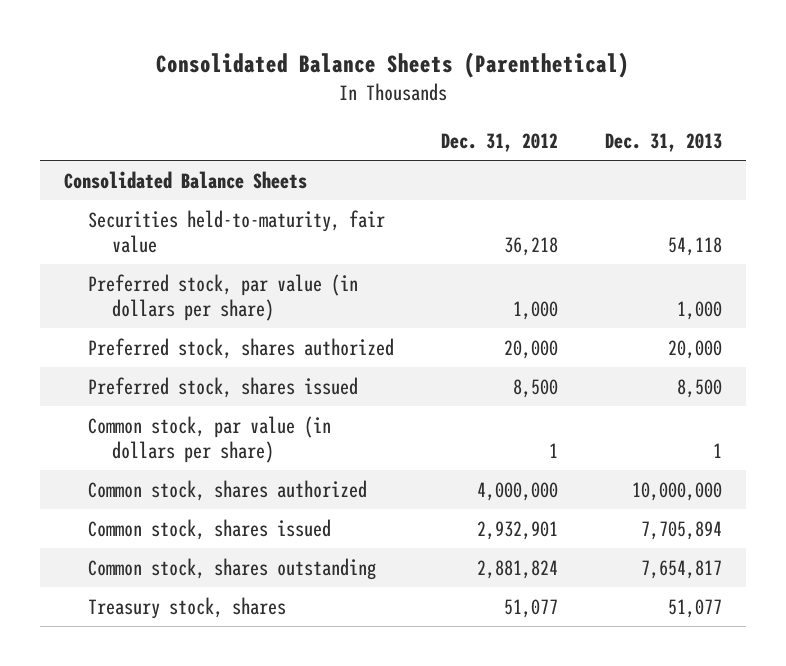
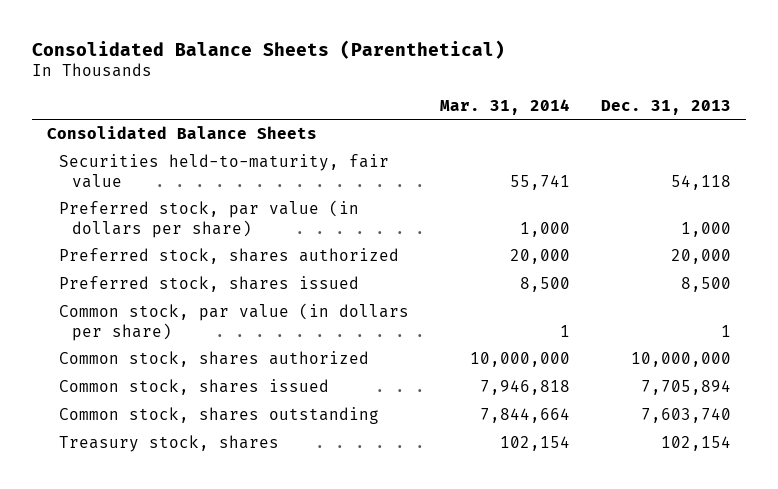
- | Dec. 31, 2012 | Dec. 31, 2013
+ | Mar. 31, 2014 | Dec. 31, 2013
- Common stock, shares outstanding | 2,881,824 | 7,654,817
- Treasury stock, shares | 51,077 | 51,077
+ Common stock, shares outstanding | 7,844,664 | 7,603,740
+ Treasury stock, shares | 102,154 | 102,154

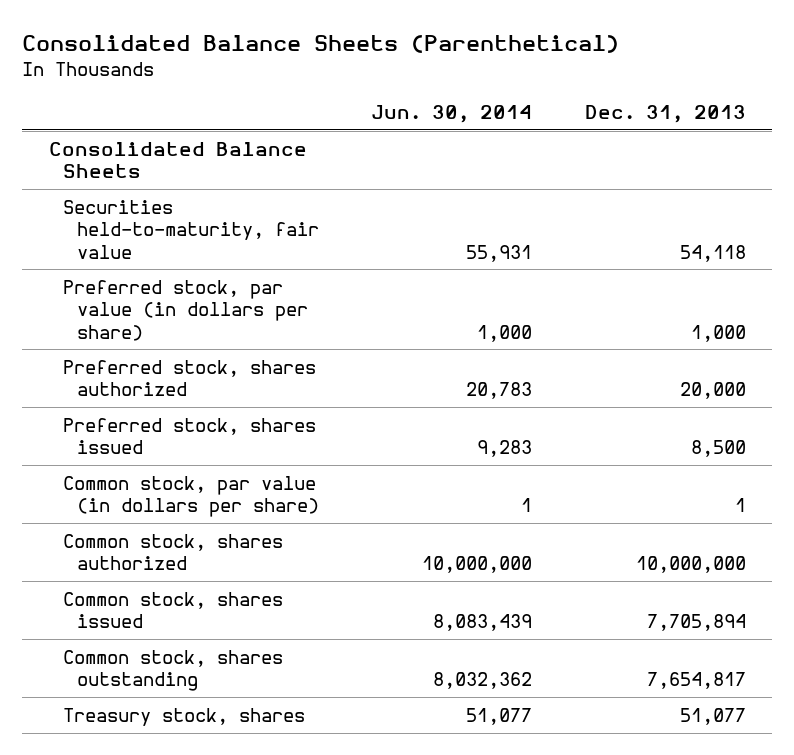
- | Mar. 31, 2014 | Dec. 31, 2013
+ | Jun. 30, 2014 | Dec. 31, 2013
- Common stock, shares outstanding | 7,844,664 | 7,603,740
- Treasury stock, shares | 102,154 | 102,154
+ Common stock, shares outstanding | 8,032,362 | 7,654,817
+ Treasury stock, shares | 51,077 | 51,077

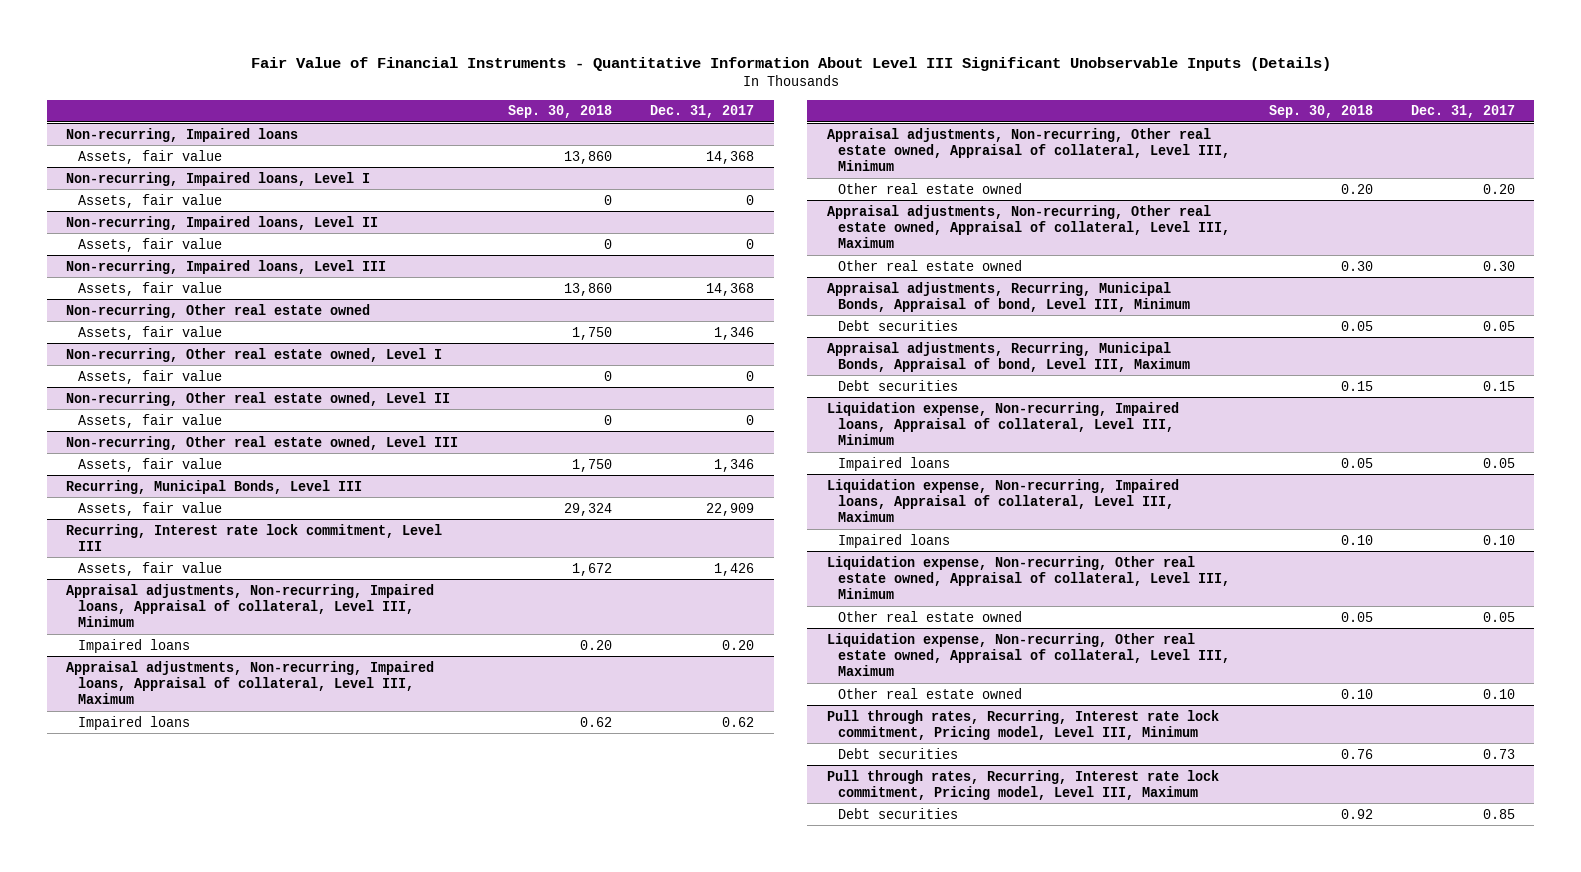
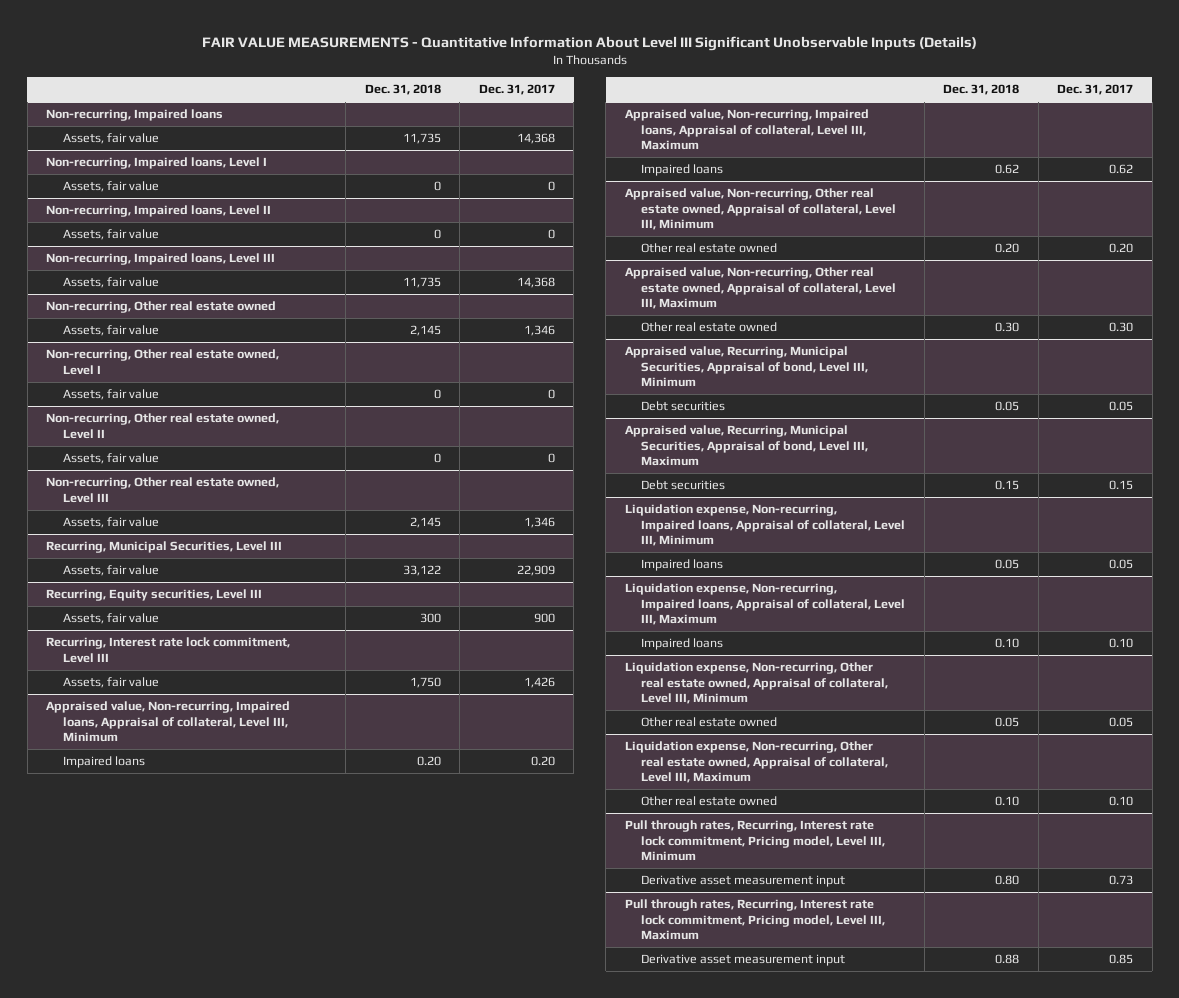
- Fair Value of Financial Instruments - Quantitative Information About Level III Significant Unobservable Inputs (Details)
+ FAIR VALUE MEASUREMENTS - Quantitative Information About Level III Significant Unobservable Inputs (Details)
- | Sep. 30, 2018 | Dec. 31, 2017
+ | Dec. 31, 2018 | Dec. 31, 2017
- Recurring, Municipal Bonds, Level III
+ Recurring, Municipal Securities, Level III
+ Recurring, Equity securities, Level III
+ Assets, fair value | 300 | 900
- Appraisal adjustments, Non-recurring, Impaired loans, Appraisal of collateral, Level III, Minimum
+ Appraised value, Non-recurring, Impaired loans, Appraisal of collateral, Level III, Minimum
- Appraisal adjustments, Non-recurring, Impaired loans, Appraisal of collateral, Level III, Maximum
+ Appraised value, Non-recurring, Impaired loans, Appraisal of collateral, Level III, Maximum
- Appraisal adjustments, Non-recurring, Other real estate owned, Appraisal of collateral, Level III, Minimum
+ Appraised value, Non-recurring, Other real estate owned, Appraisal of collateral, Level III, Minimum
- Appraisal adjustments, Non-recurring, Other real estate owned, Appraisal of collateral, Level III, Maximum
+ Appraised value, Non-recurring, Other real estate owned, Appraisal of collateral, Level III, Maximum
- Appraisal adjustments, Recurring, Municipal Bonds, Appraisal of bond, Level III, Minimum
+ Appraised value, Recurring, Municipal Securities, Appraisal of bond, Level III, Minimum
- Appraisal adjustments, Recurring, Municipal Bonds, Appraisal of bond, Level III, Maximum
+ Appraised value, Recurring, Municipal Securities, Appraisal of bond, Level III, Maximum
@ Pull through rates, Recurring, Interest rate lock commitment, Pricing model, Level III, Minimum
- Debt securities | 0.76 | 0.73
+ Derivative asset measurement input | 0.80 | 0.73
@ Pull through rates, Recurring, Interest rate lock commitment, Pricing model, Level III, Maximum
- Debt securities | 0.92 | 0.85
+ Derivative asset measurement input | 0.88 | 0.85

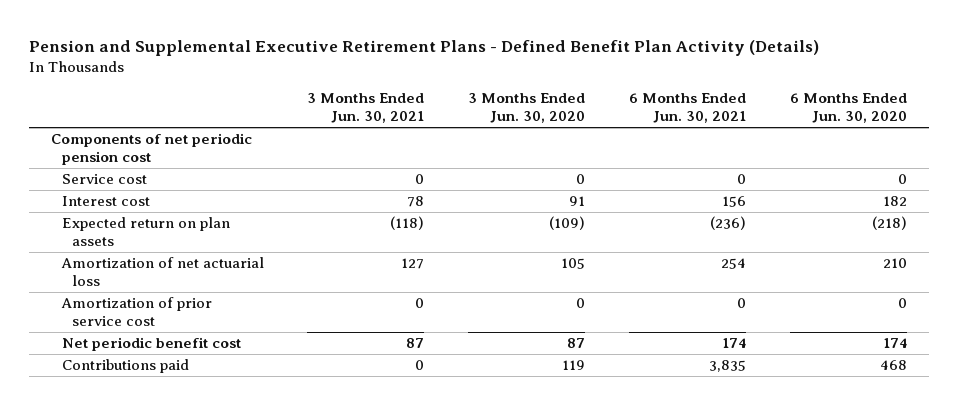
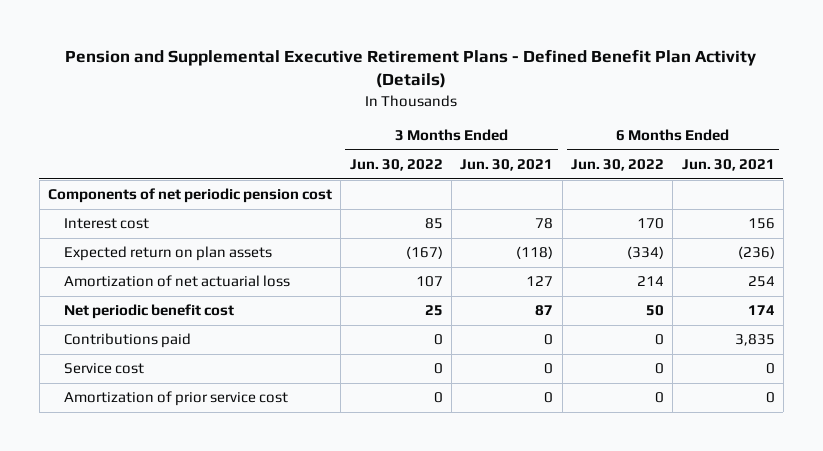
- | 3 Months Ended Jun. 30, 2021 | 3 Months Ended Jun. 30, 2020 | 6 Months Ended Jun. 30, 2021 | 6 Months Ended Jun. 30, 2020
+ | 3 Months Ended Jun. 30, 2022 | 3 Months Ended Jun. 30, 2021 | 6 Months Ended Jun. 30, 2022 | 6 Months Ended Jun. 30, 2021
moved down: Service cost | 0 | 0 | 0 | 0
moved down: Amortization of prior service cost | 0 | 0 | 0 | 0

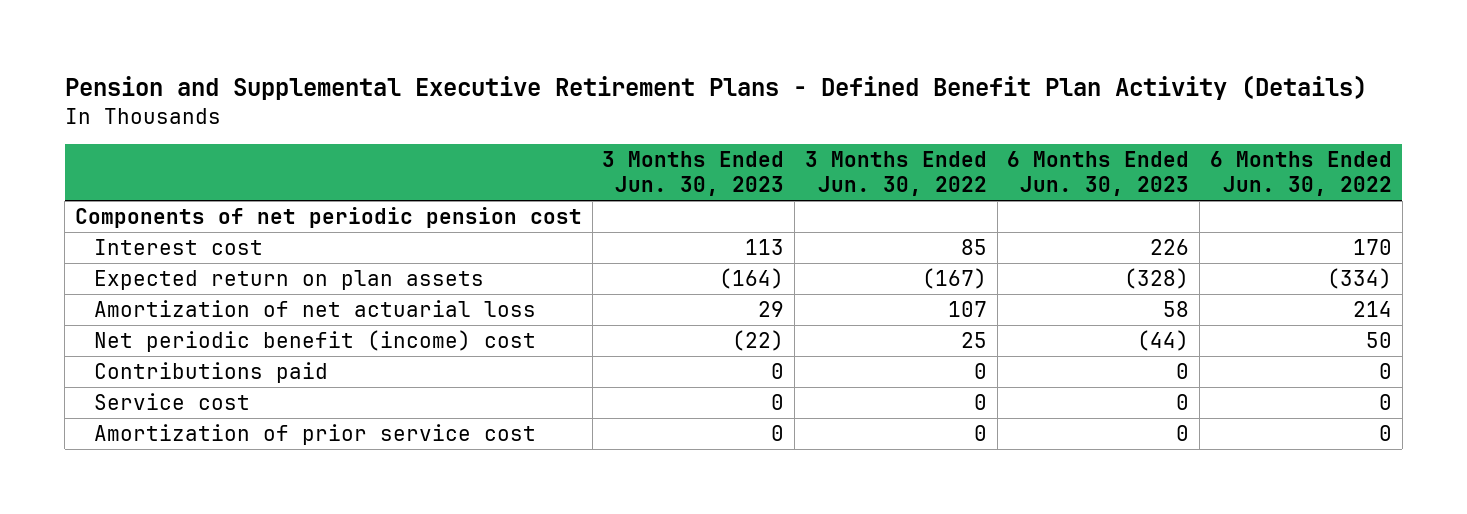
- | 3 Months Ended Jun. 30, 2022 | 3 Months Ended Jun. 30, 2021 | 6 Months Ended Jun. 30, 2022 | 6 Months Ended Jun. 30, 2021
+ | 3 Months Ended Jun. 30, 2023 | 3 Months Ended Jun. 30, 2022 | 6 Months Ended Jun. 30, 2023 | 6 Months Ended Jun. 30, 2022
- Net periodic benefit cost | 25 | 87 | 50 | 174
+ Net periodic benefit (income) cost | (22) | 25 | (44) | 50

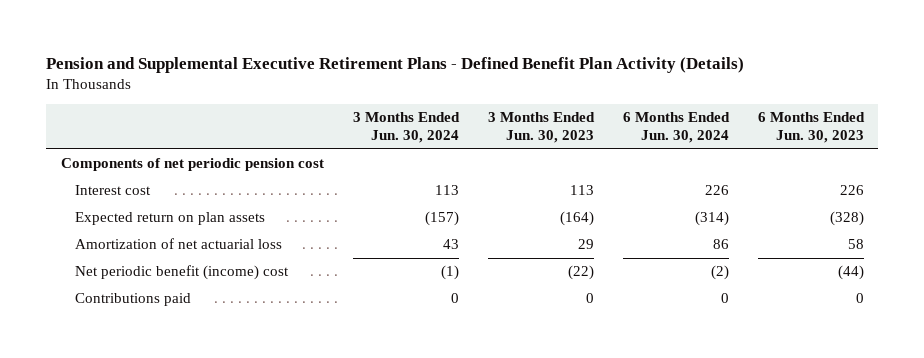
- | 3 Months Ended Jun. 30, 2023 | 3 Months Ended Jun. 30, 2022 | 6 Months Ended Jun. 30, 2023 | 6 Months Ended Jun. 30, 2022
+ | 3 Months Ended Jun. 30, 2024 | 3 Months Ended Jun. 30, 2023 | 6 Months Ended Jun. 30, 2024 | 6 Months Ended Jun. 30, 2023
- Service cost | 0 | 0 | 0 | 0
- Amortization of prior service cost | 0 | 0 | 0 | 0

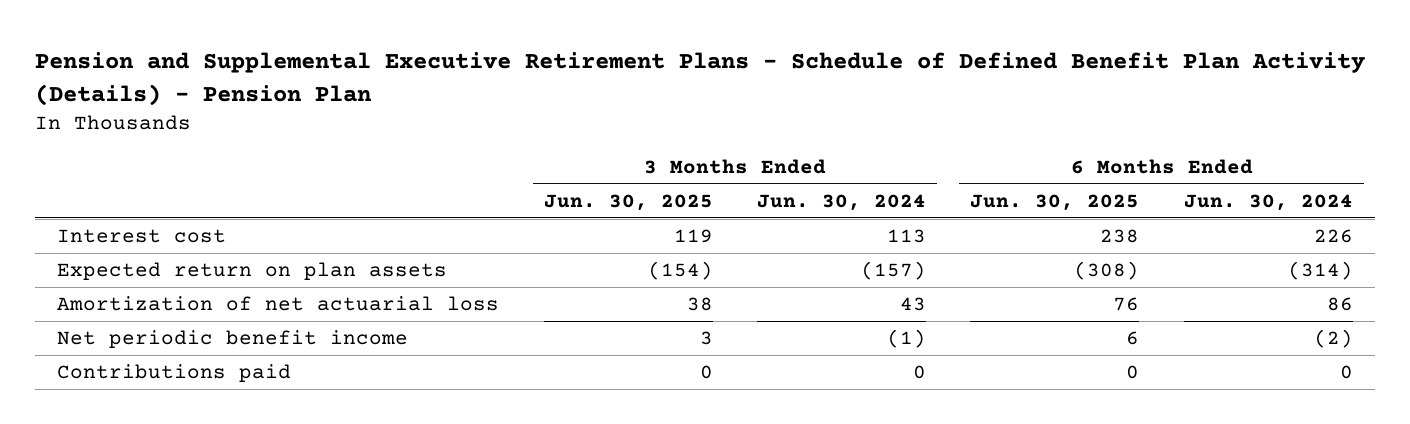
- Pension and Supplemental Executive Retirement Plans - Defined Benefit Plan Activity (Details)
+ Pension and Supplemental Executive Retirement Plans - Schedule of Defined Benefit Plan Activity (Details) - Pension Plan
- | 3 Months Ended Jun. 30, 2024 | 3 Months Ended Jun. 30, 2023 | 6 Months Ended Jun. 30, 2024 | 6 Months Ended Jun. 30, 2023
+ | 3 Months Ended Jun. 30, 2025 | 3 Months Ended Jun. 30, 2024 | 6 Months Ended Jun. 30, 2025 | 6 Months Ended Jun. 30, 2024
- Components of net periodic pension cost
- Net periodic benefit (income) cost | (1) | (22) | (2) | (44)
+ Net periodic benefit income | 3 | (1) | 6 | (2)

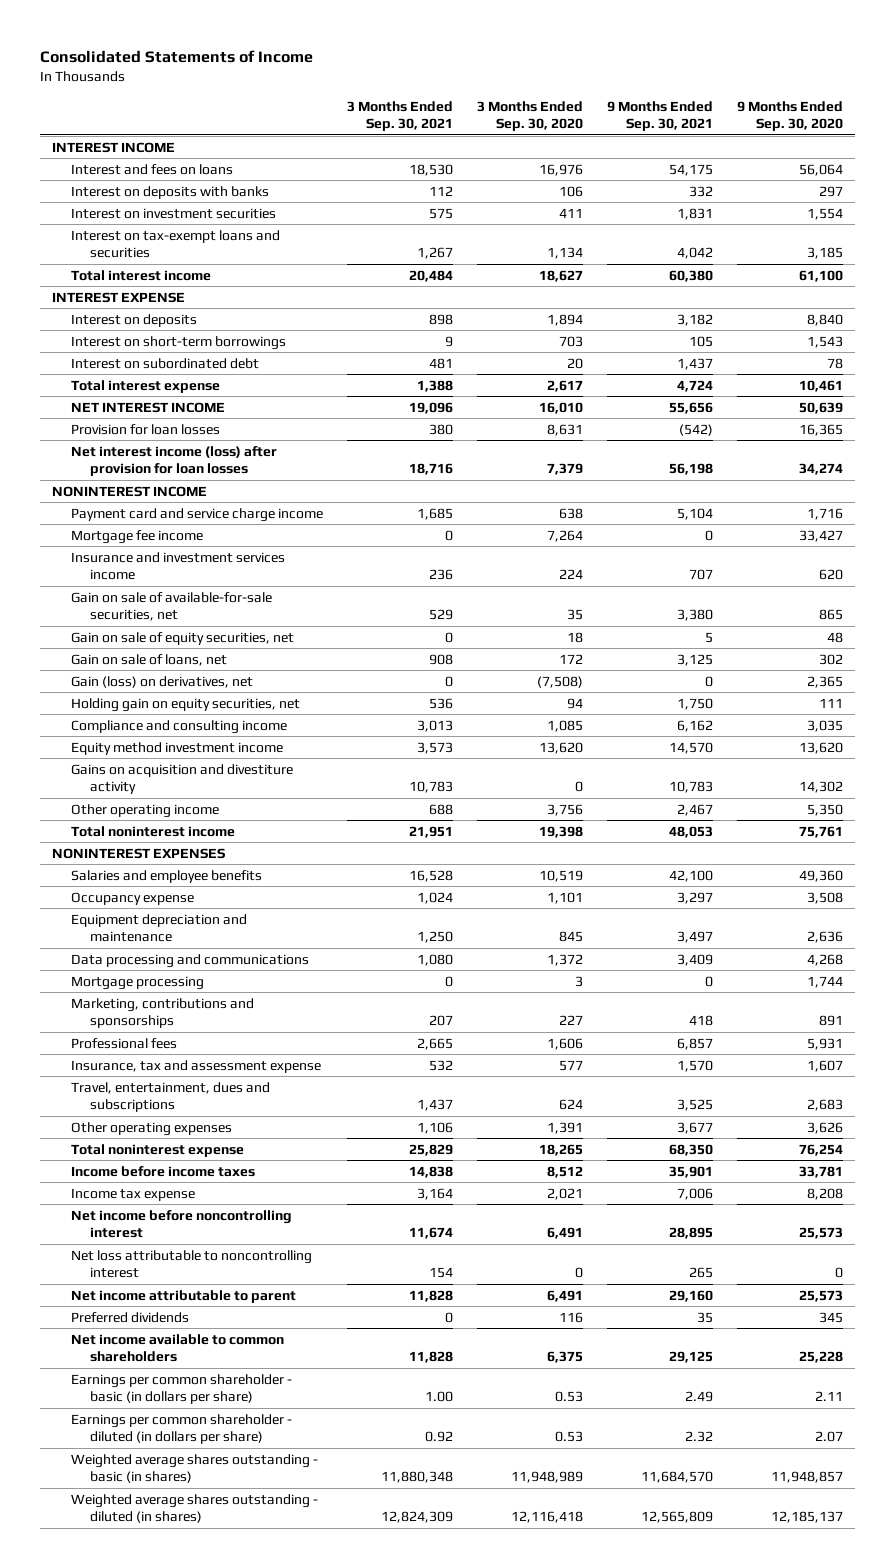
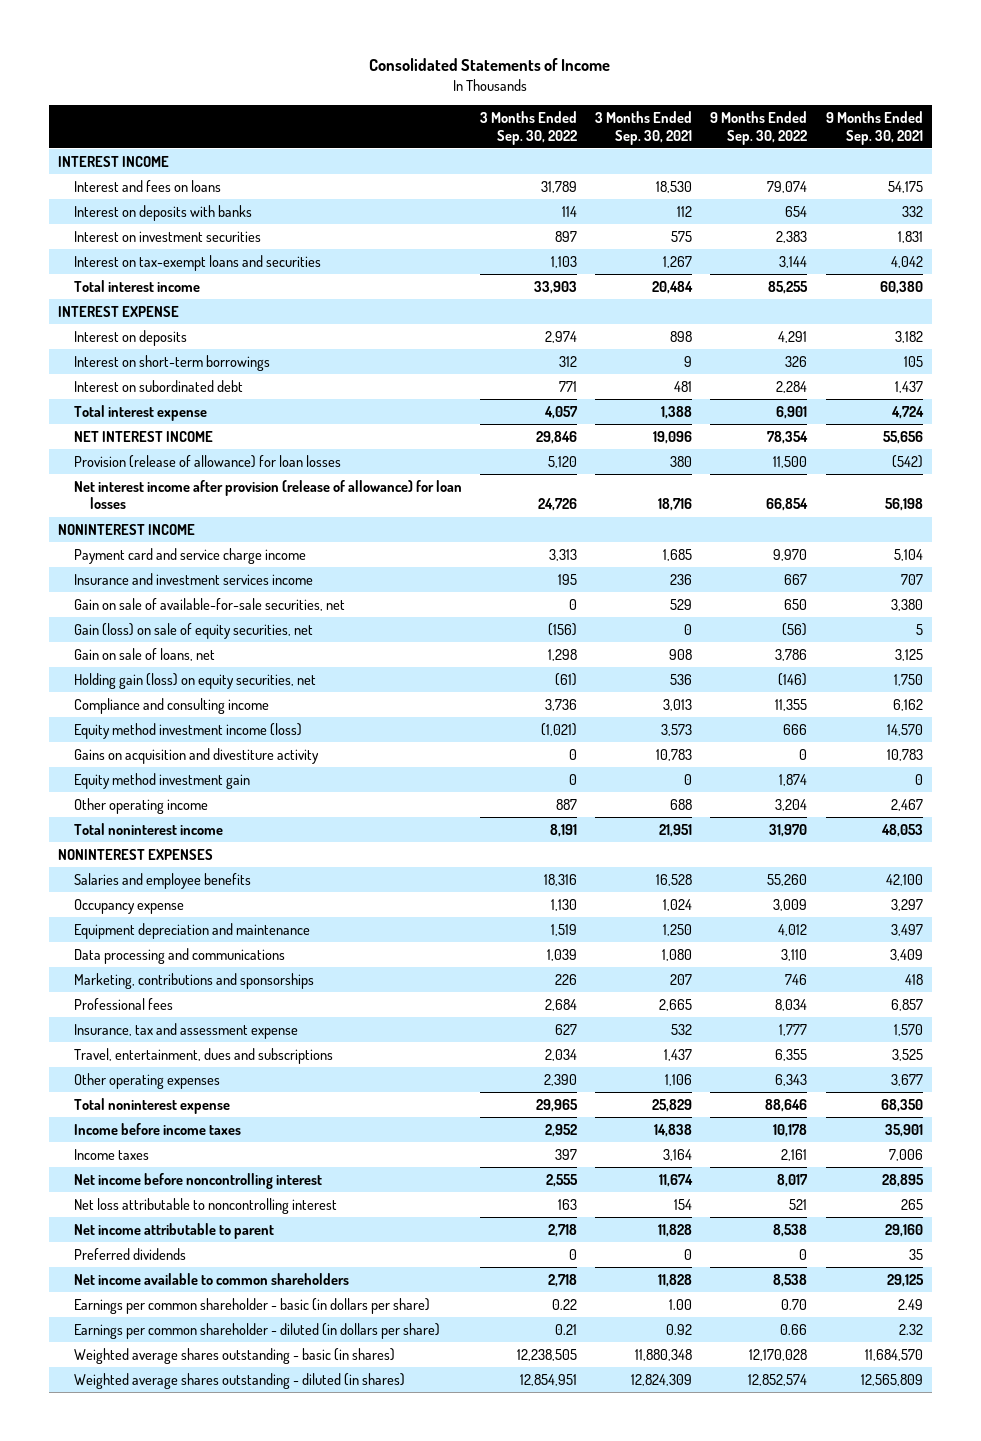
- | 3 Months Ended Sep. 30, 2021 | 3 Months Ended Sep. 30, 2020 | 9 Months Ended Sep. 30, 2021 | 9 Months Ended Sep. 30, 2020
+ | 3 Months Ended Sep. 30, 2022 | 3 Months Ended Sep. 30, 2021 | 9 Months Ended Sep. 30, 2022 | 9 Months Ended Sep. 30, 2021
- Provision for loan losses | 380 | 8,631 | (542) | 16,365
- Net interest income (loss) after provision for loan losses | 18,716 | 7,379 | 56,198 | 34,274
+ Provision (release of allowance) for loan losses | 5,120 | 380 | 11,500 | (542)
+ Net interest income after provision (release of allowance) for loan losses | 24,726 | 18,716 | 66,854 | 56,198
- Mortgage fee income | 0 | 7,264 | 0 | 33,427
- Gain on sale of equity securities, net | 0 | 18 | 5 | 48
+ Gain (loss) on sale of equity securities, net | (156) | 0 | (56) | 5
- Gain (loss) on derivatives, net | 0 | (7,508) | 0 | 2,365
- Holding gain on equity securities, net | 536 | 94 | 1,750 | 111
+ Holding gain (loss) on equity securities, net | (61) | 536 | (146) | 1,750
- Equity method investment income | 3,573 | 13,620 | 14,570 | 13,620
+ Equity method investment income (loss) | (1,021) | 3,573 | 666 | 14,570
+ Equity method investment gain | 0 | 0 | 1,874 | 0
- Mortgage processing | 0 | 3 | 0 | 1,744
- Income tax expense | 3,164 | 2,021 | 7,006 | 8,208
+ Income taxes | 397 | 3,164 | 2,161 | 7,006

